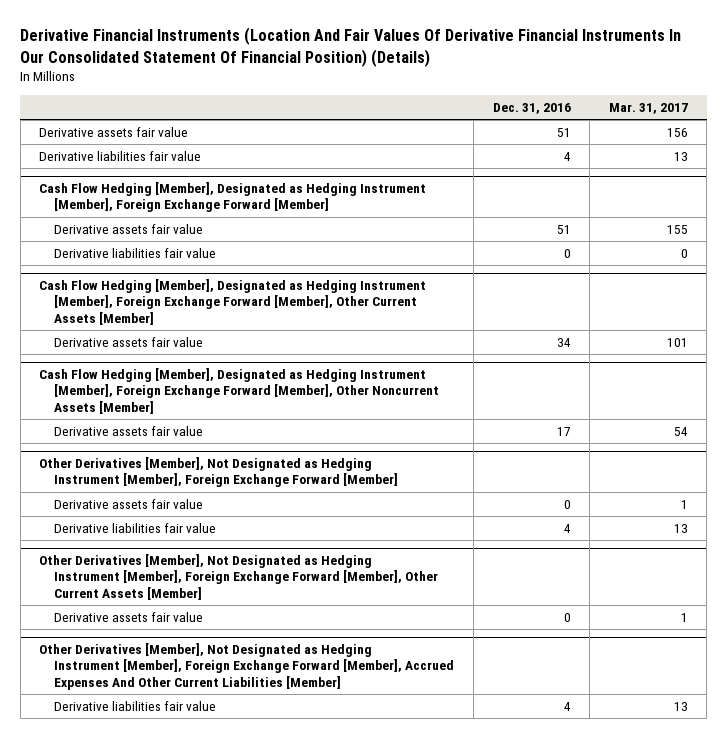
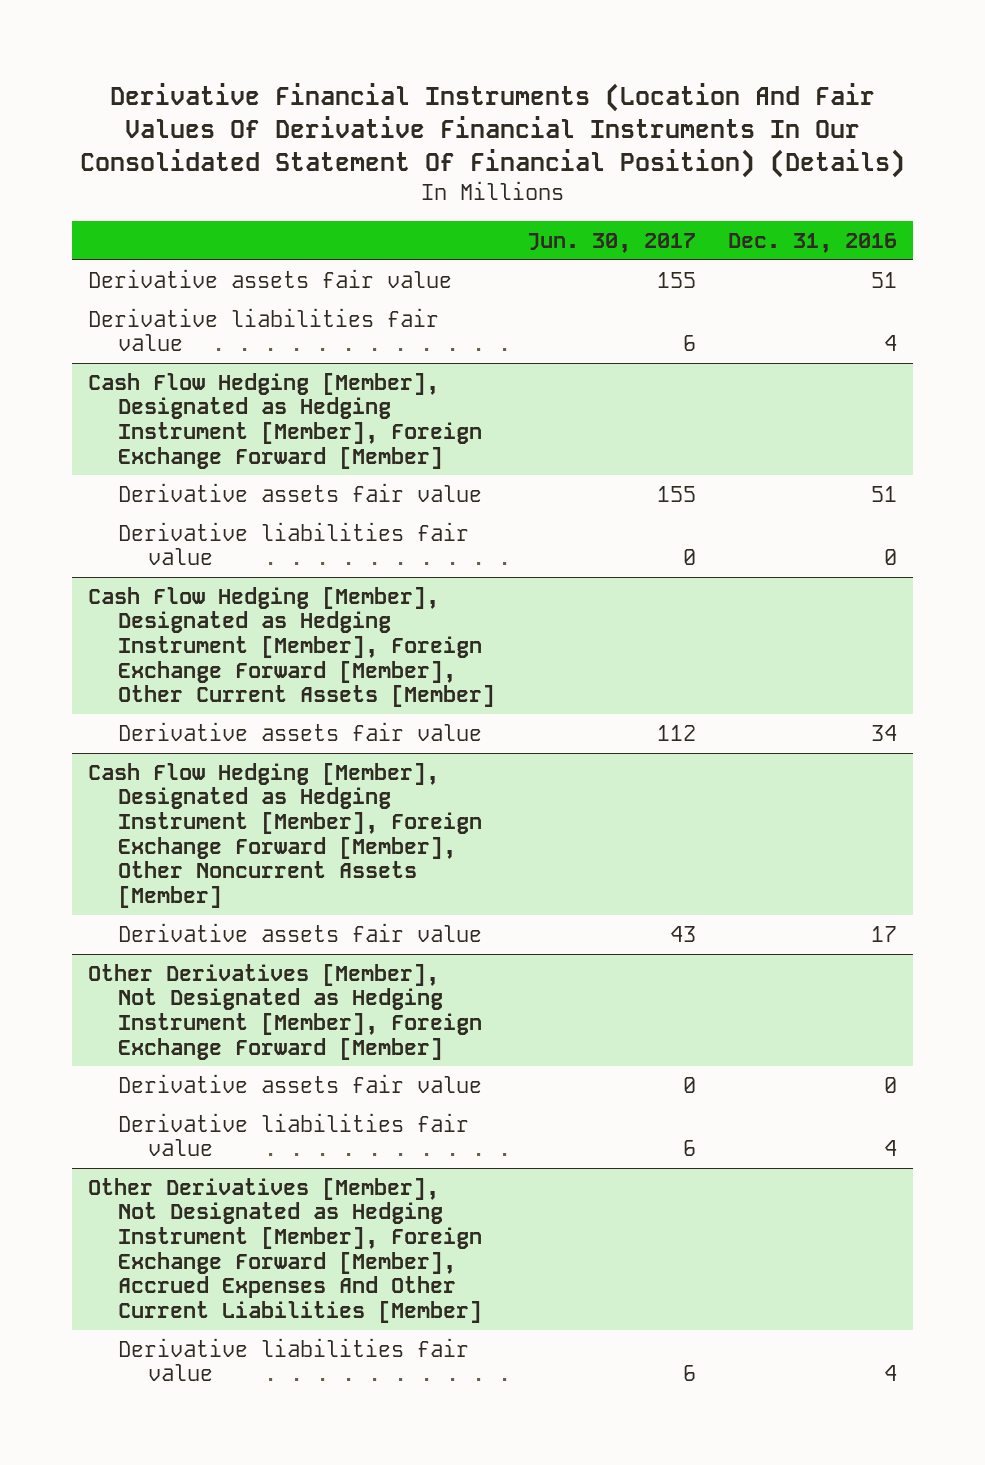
- | Dec. 31, 2016 | Mar. 31, 2017
+ | Jun. 30, 2017 | Dec. 31, 2016
- Other Derivatives [Member], Not Designated as Hedging Instrument [Member], Foreign Exchange Forward [Member], Other Current Assets [Member]
- Derivative assets fair value | 0 | 1

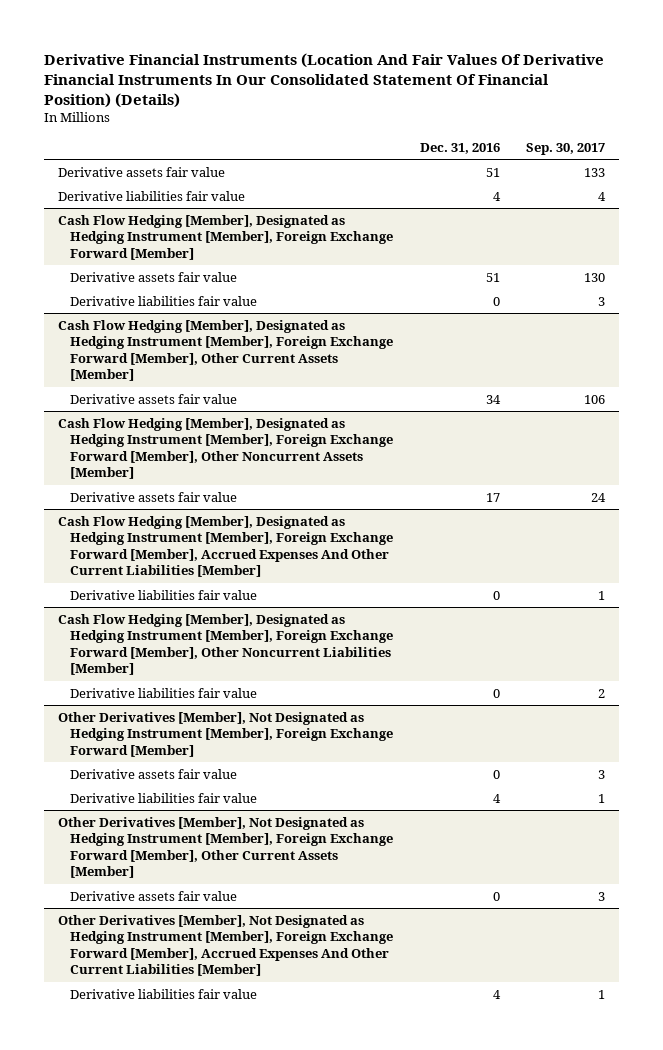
- | Jun. 30, 2017 | Dec. 31, 2016
+ | Dec. 31, 2016 | Sep. 30, 2017
+ Cash Flow Hedging [Member], Designated as Hedging Instrument [Member], Foreign Exchange Forward [Member], Accrued Expenses And Other Current Liabilities [Member]
+ Derivative liabilities fair value | 0 | 1
+ Cash Flow Hedging [Member], Designated as Hedging Instrument [Member], Foreign Exchange Forward [Member], Other Noncurrent Liabilities [Member]
+ Derivative liabilities fair value | 0 | 2
+ Other Derivatives [Member], Not Designated as Hedging Instrument [Member], Foreign Exchange Forward [Member], Other Current Assets [Member]
+ Derivative assets fair value | 0 | 3

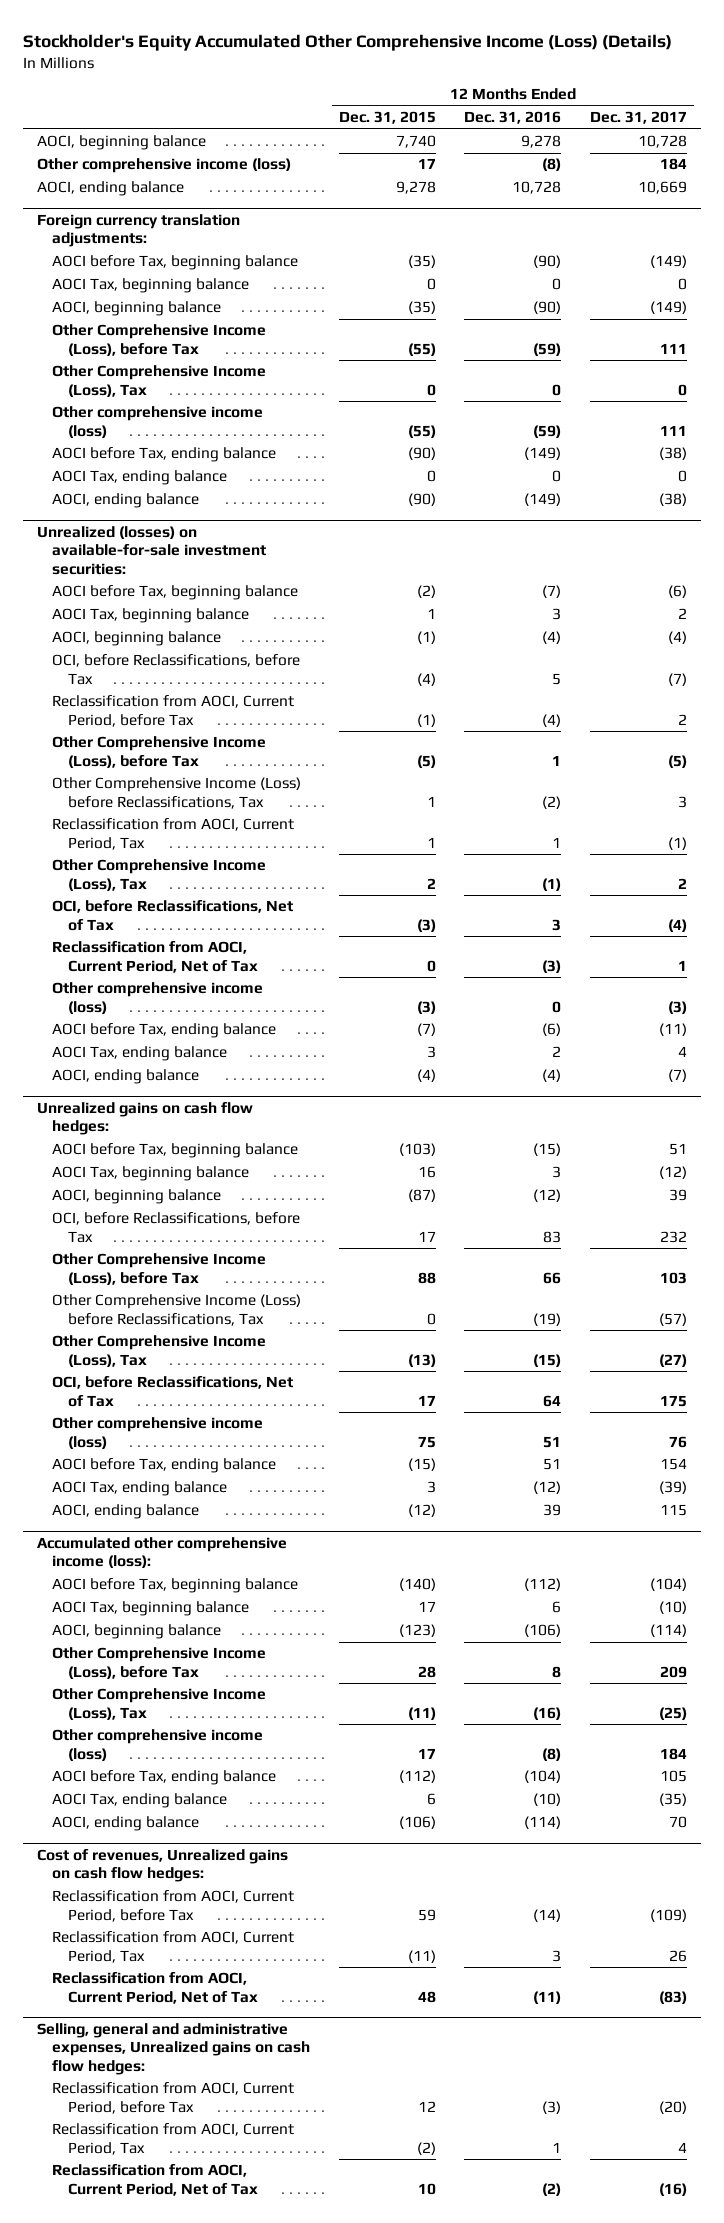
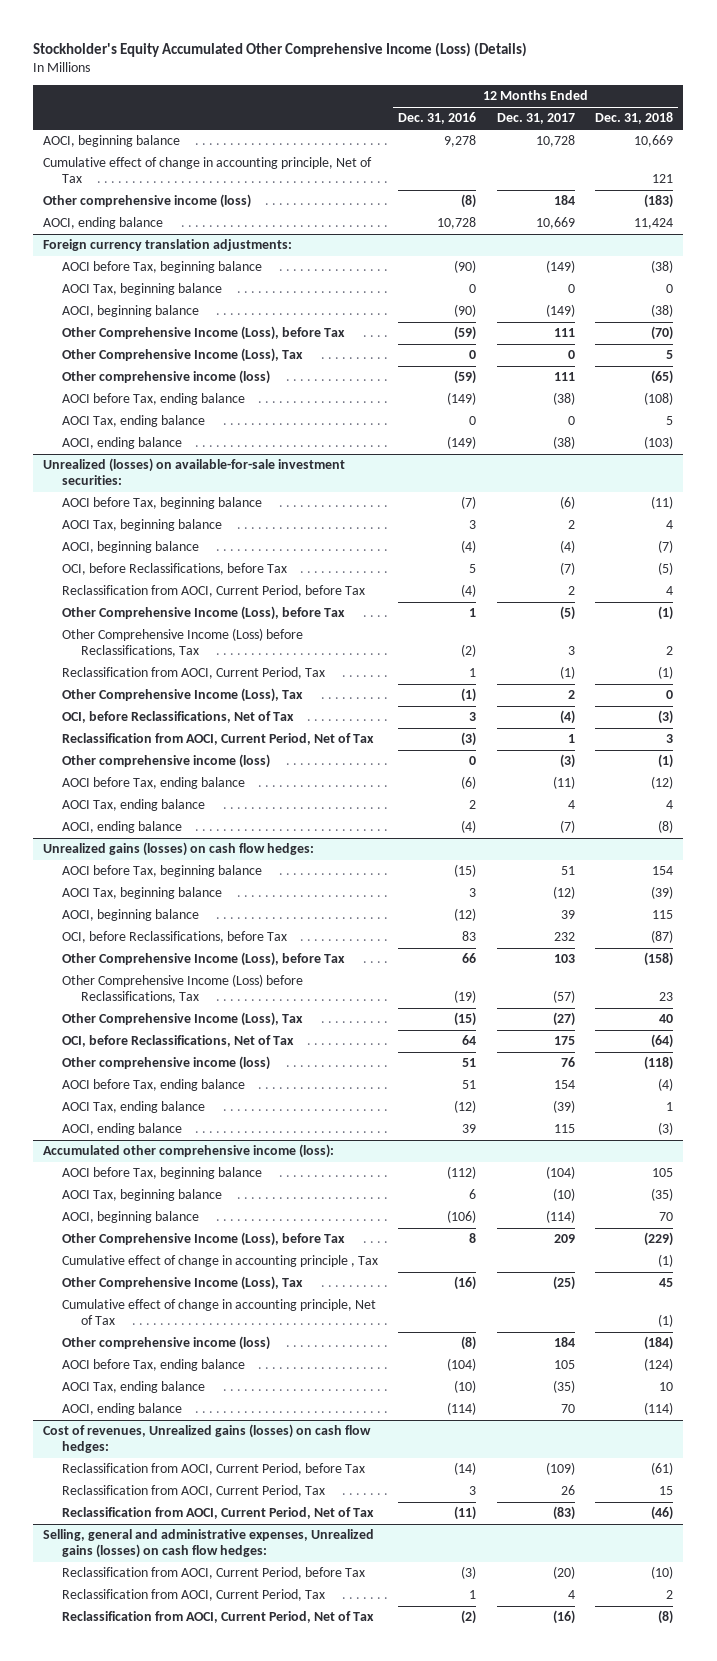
- | 12 Months Ended Dec. 31, 2015 | 12 Months Ended Dec. 31, 2016 | 12 Months Ended Dec. 31, 2017
+ | 12 Months Ended Dec. 31, 2016 | 12 Months Ended Dec. 31, 2017 | 12 Months Ended Dec. 31, 2018
+ Cumulative effect of change in accounting principle, Net of Tax | | | 121
- Unrealized gains on cash flow hedges:
+ Unrealized gains (losses) on cash flow hedges:
@ Accumulated other comprehensive income (loss):
+ Cumulative effect of change in accounting principle , Tax | | | (1)
+ Cumulative effect of change in accounting principle, Net of Tax | | | (1)
- Cost of revenues, Unrealized gains on cash flow hedges:
+ Cost of revenues, Unrealized gains (losses) on cash flow hedges:
- Selling, general and administrative expenses, Unrealized gains on cash flow hedges:
+ Selling, general and administrative expenses, Unrealized gains (losses) on cash flow hedges:

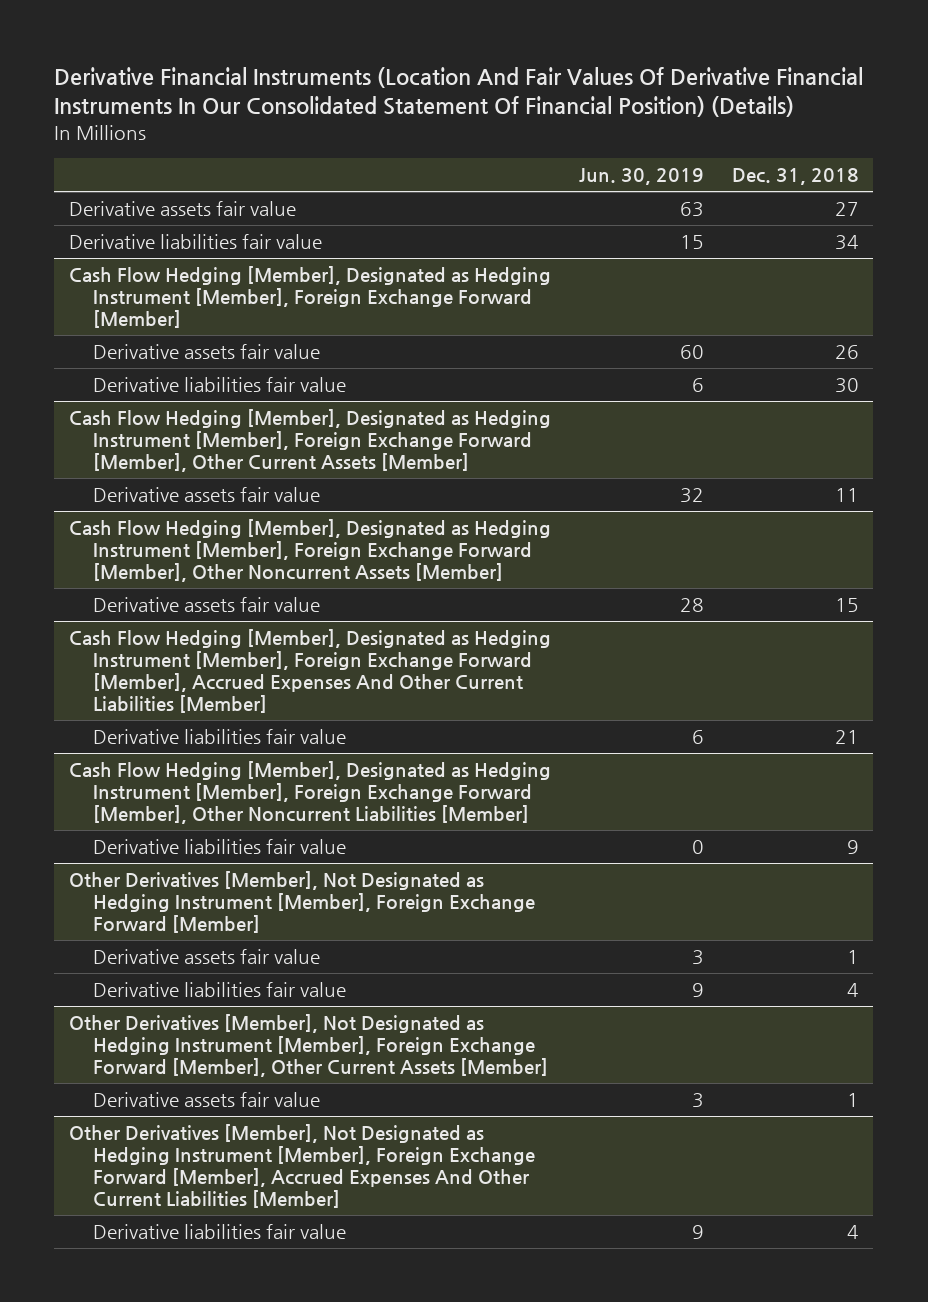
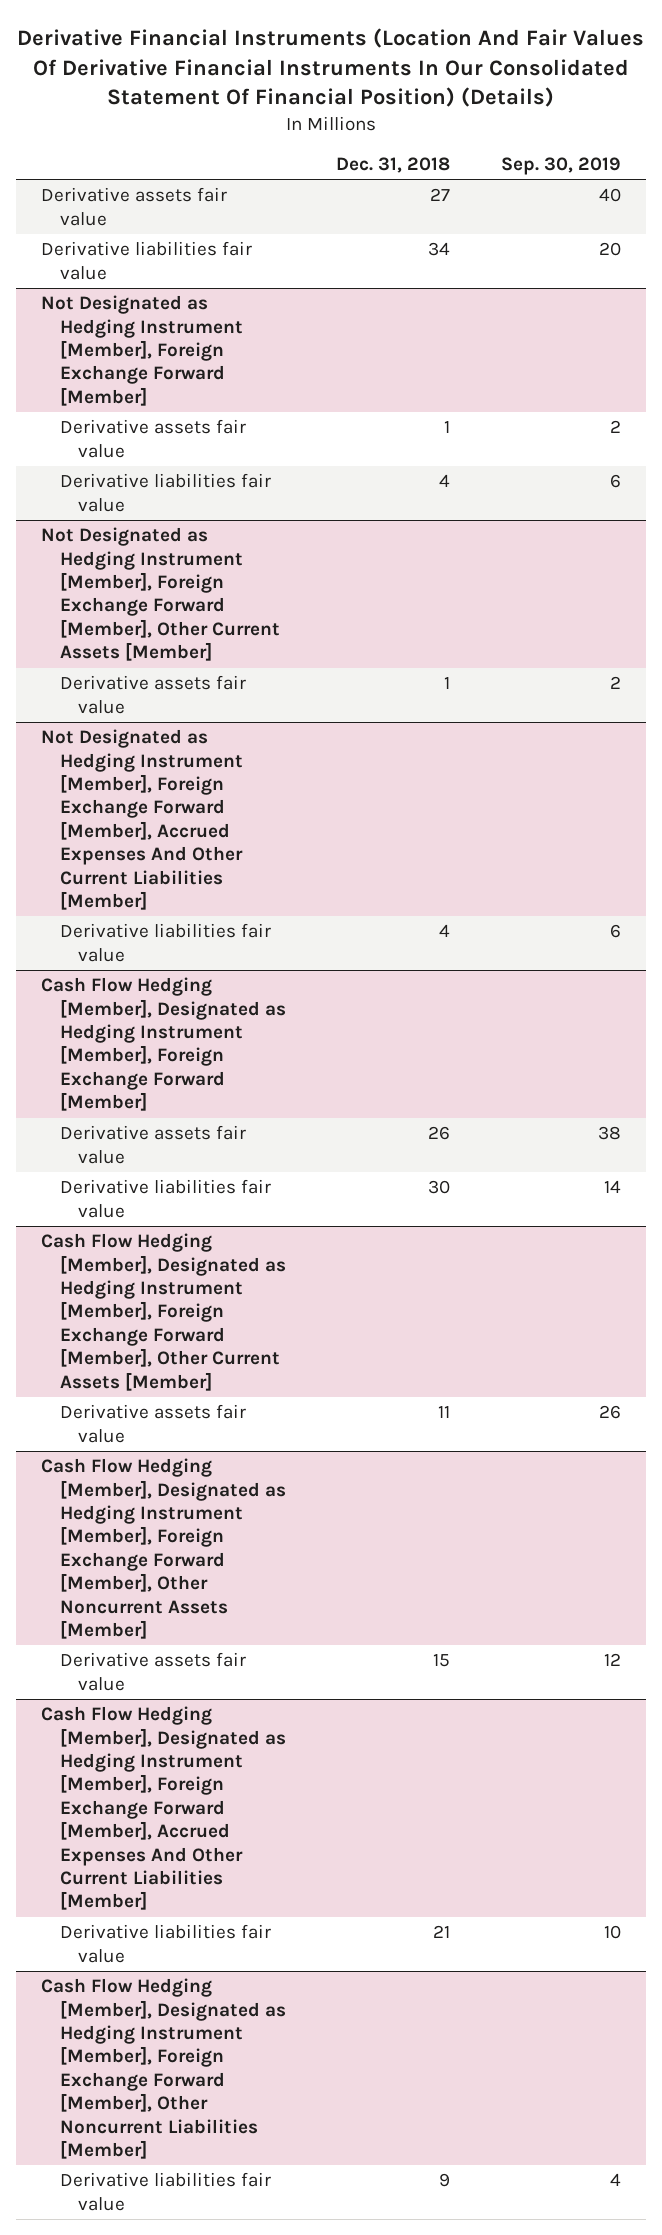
- | Jun. 30, 2019 | Dec. 31, 2018
+ | Dec. 31, 2018 | Sep. 30, 2019
+ Not Designated as Hedging Instrument [Member], Foreign Exchange Forward [Member]
+ Derivative assets fair value | 1 | 2
+ Derivative liabilities fair value | 4 | 6
+ Not Designated as Hedging Instrument [Member], Foreign Exchange Forward [Member], Other Current Assets [Member]
+ Derivative assets fair value | 1 | 2
+ Not Designated as Hedging Instrument [Member], Foreign Exchange Forward [Member], Accrued Expenses And Other Current Liabilities [Member]
+ Derivative liabilities fair value | 4 | 6
- Other Derivatives [Member], Not Designated as Hedging Instrument [Member], Foreign Exchange Forward [Member]
- Derivative assets fair value | 3 | 1
- Derivative liabilities fair value | 9 | 4
- Other Derivatives [Member], Not Designated as Hedging Instrument [Member], Foreign Exchange Forward [Member], Other Current Assets [Member]
- Derivative assets fair value | 3 | 1
- Other Derivatives [Member], Not Designated as Hedging Instrument [Member], Foreign Exchange Forward [Member], Accrued Expenses And Other Current Liabilities [Member]
- Derivative liabilities fair value | 9 | 4

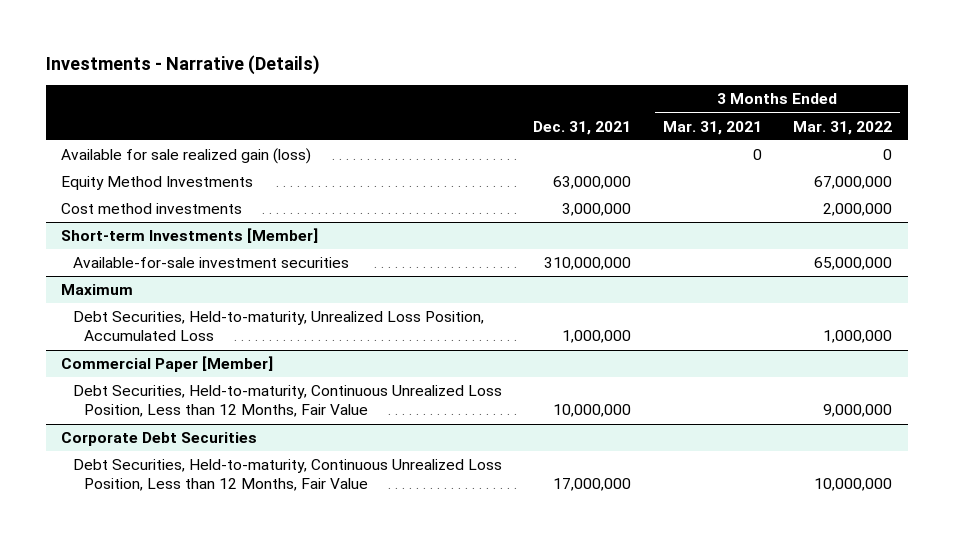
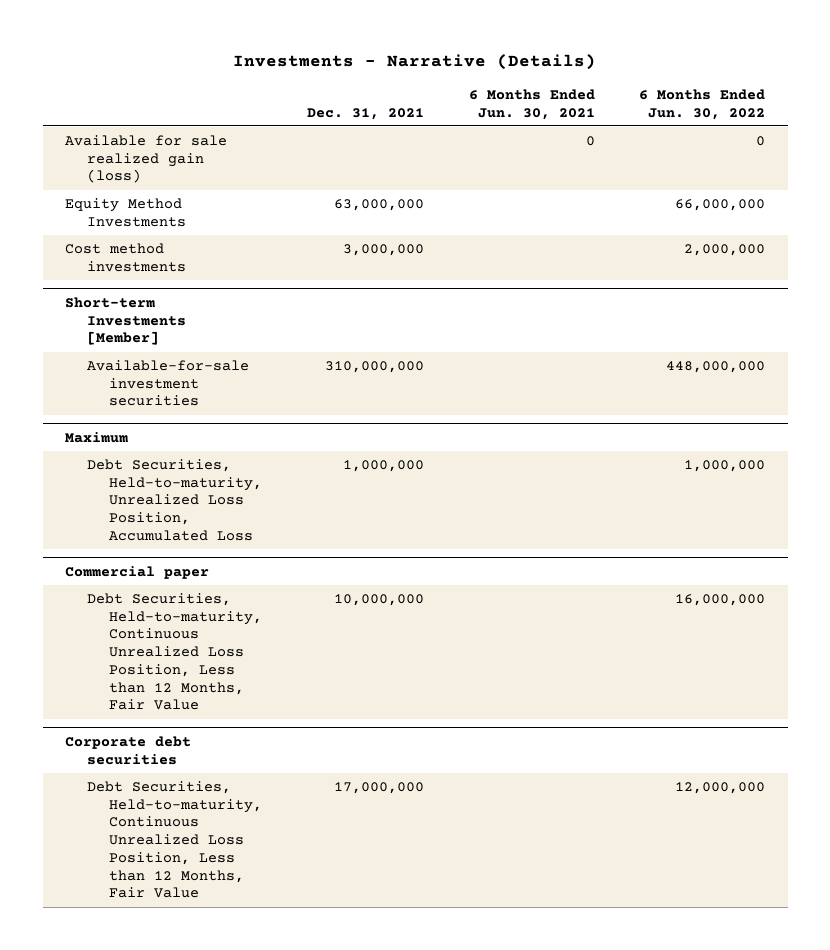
- | Dec. 31, 2021 | 3 Months Ended Mar. 31, 2021 | 3 Months Ended Mar. 31, 2022
+ | Dec. 31, 2021 | 6 Months Ended Jun. 30, 2021 | 6 Months Ended Jun. 30, 2022
- Commercial Paper [Member]
+ Commercial paper
- Corporate Debt Securities
+ Corporate debt securities

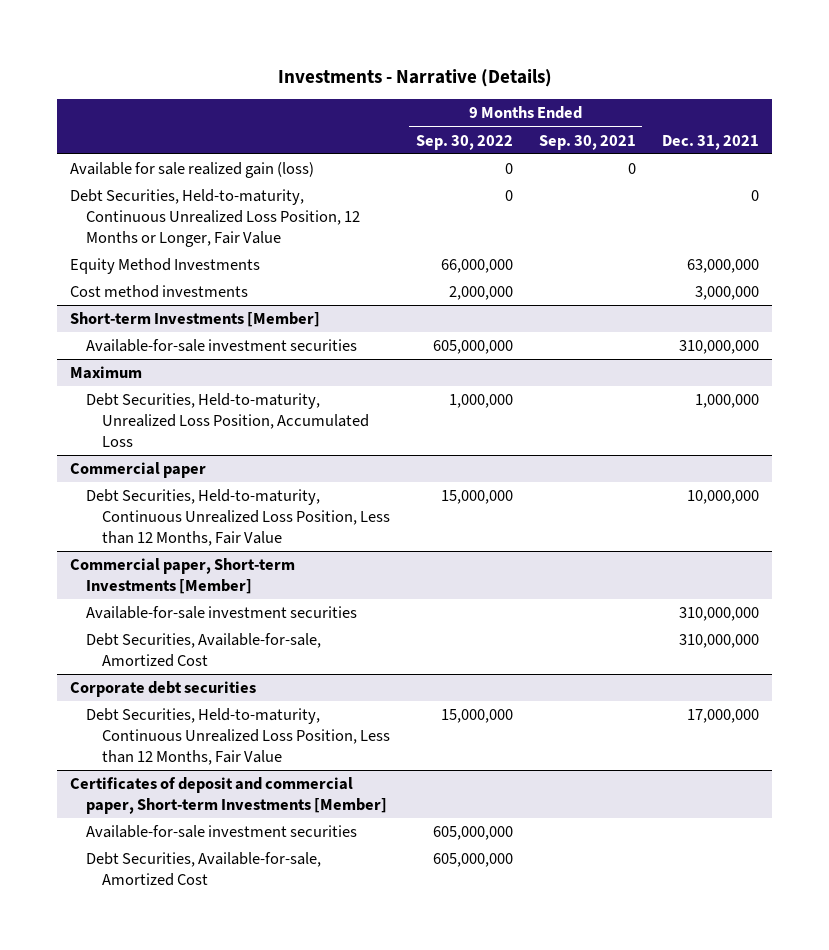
- | Dec. 31, 2021 | 6 Months Ended Jun. 30, 2021 | 6 Months Ended Jun. 30, 2022
+ | 9 Months Ended Sep. 30, 2022 | 9 Months Ended Sep. 30, 2021 | Dec. 31, 2021
+ Debt Securities, Held-to-maturity, Continuous Unrealized Loss Position, 12 Months or Longer, Fair Value | 0 | | 0
+ Commercial paper, Short-term Investments [Member]
+ Available-for-sale investment securities | | | 310,000,000
+ Debt Securities, Available-for-sale, Amortized Cost | | | 310,000,000
+ Certificates of deposit and commercial paper, Short-term Investments [Member]
+ Available-for-sale investment securities | 605,000,000 | |
+ Debt Securities, Available-for-sale, Amortized Cost | 605,000,000 | |

